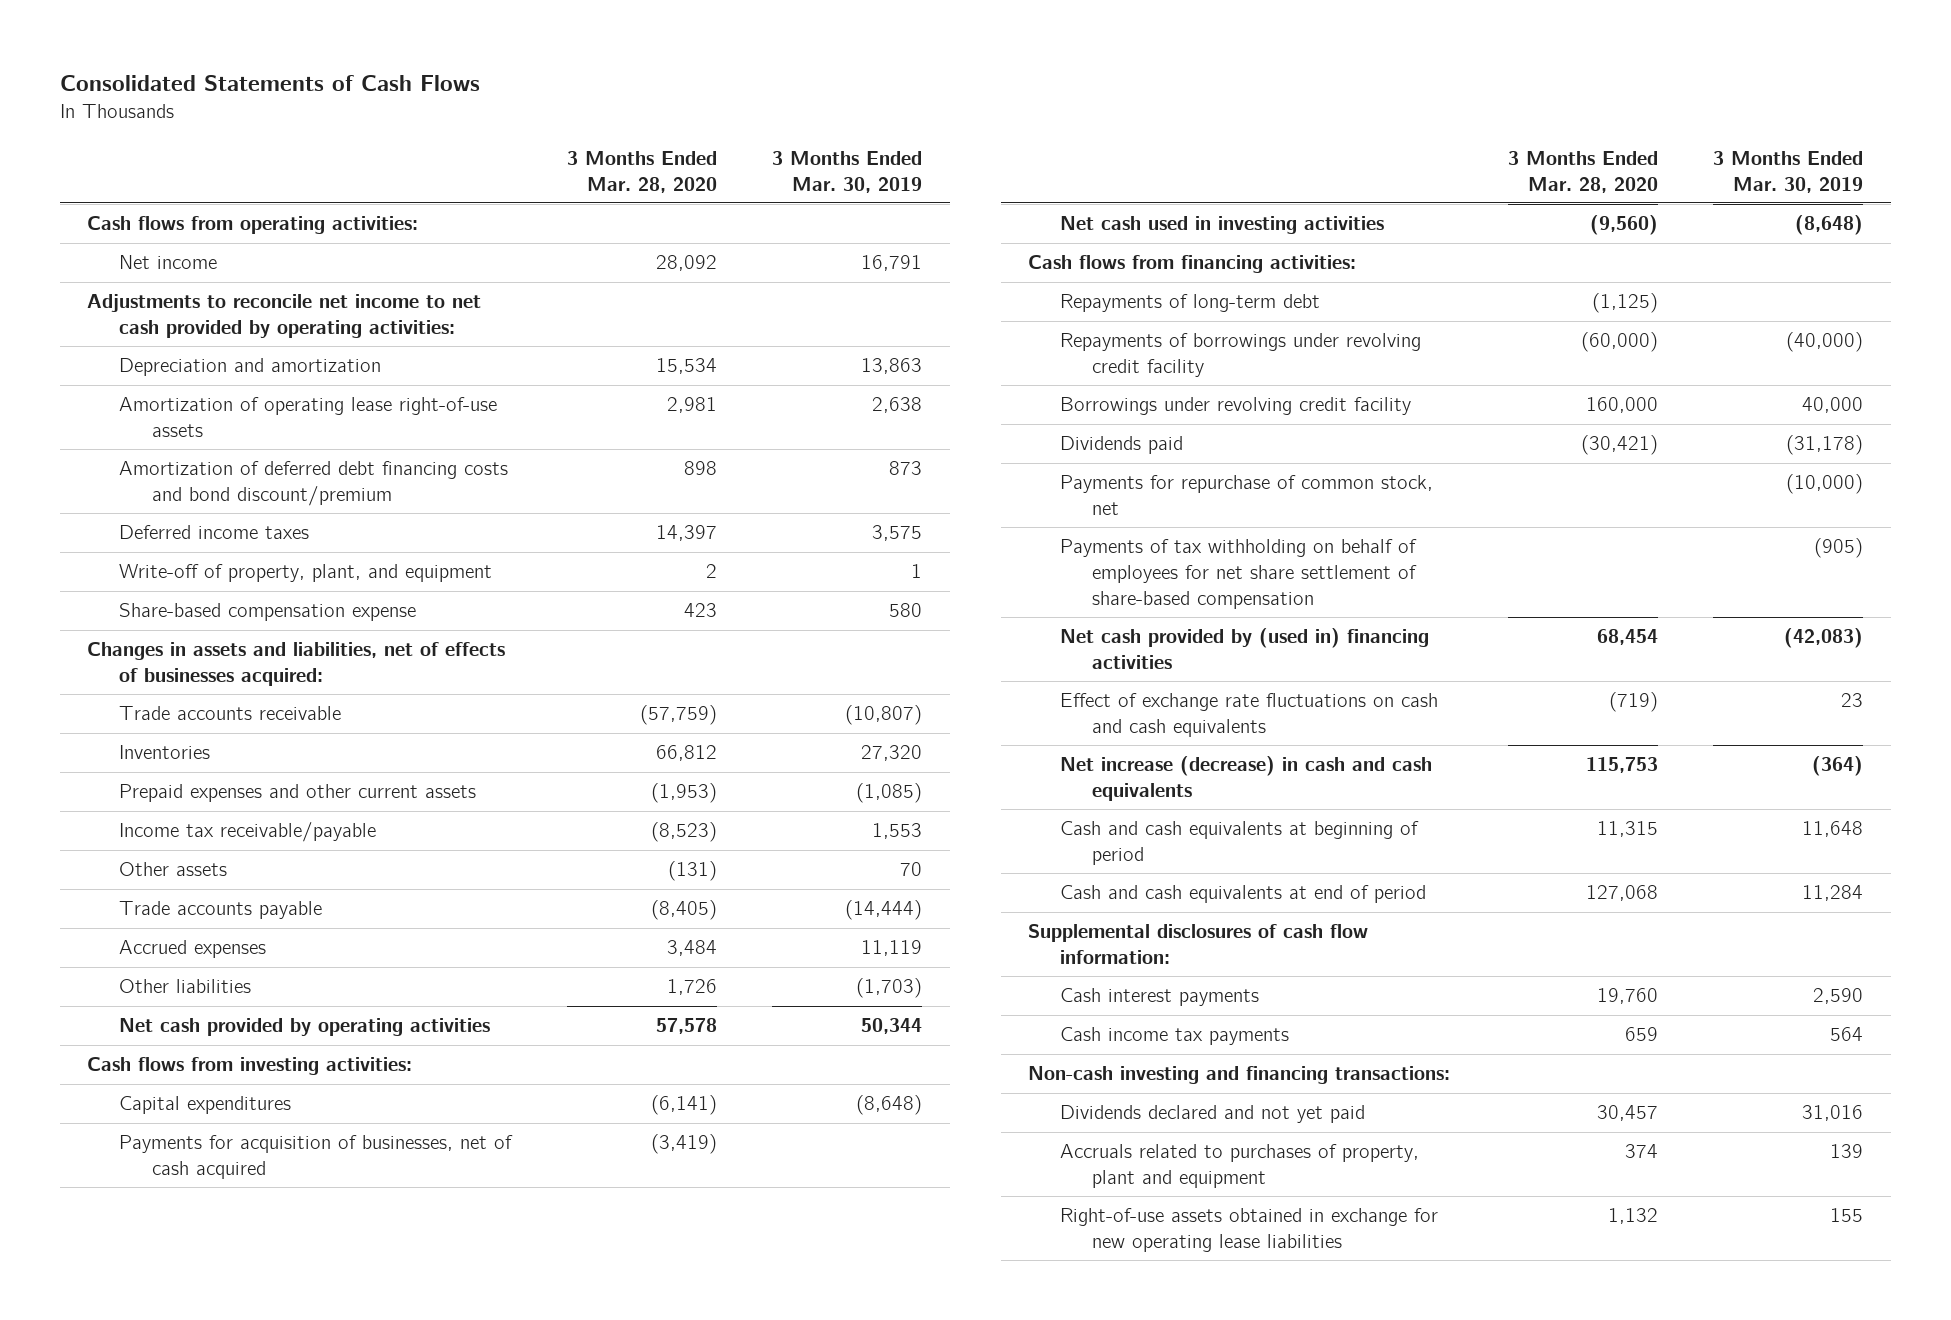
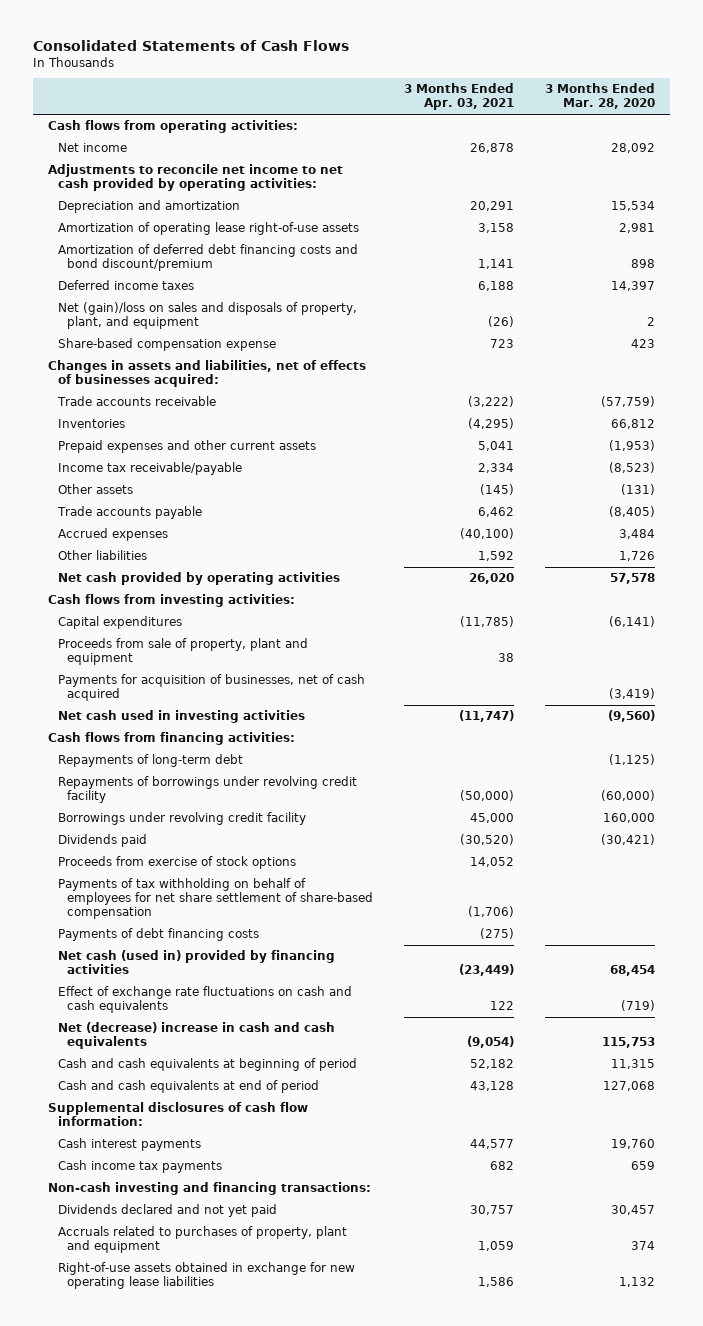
- | 3 Months Ended Mar. 28, 2020 | 3 Months Ended Mar. 30, 2019
+ | 3 Months Ended Apr. 03, 2021 | 3 Months Ended Mar. 28, 2020
- Write-off of property, plant, and equipment | 2 | 1
+ Net (gain)/loss on sales and disposals of property, plant, and equipment | (26) | 2
+ Proceeds from sale of property, plant and equipment | 38 |
- Payments for repurchase of common stock, net | | (10,000)
+ Proceeds from exercise of stock options | 14,052 |
- Net cash provided by (used in) financing activities | 68,454 | (42,083)
+ Payments of debt financing costs | (275) |
+ Net cash (used in) provided by financing activities | (23,449) | 68,454
- Net increase (decrease) in cash and cash equivalents | 115,753 | (364)
+ Net (decrease) increase in cash and cash equivalents | (9,054) | 115,753

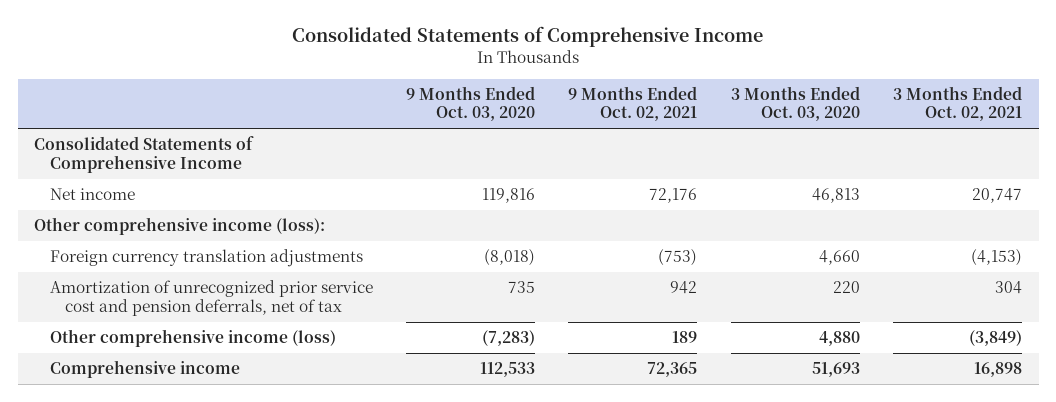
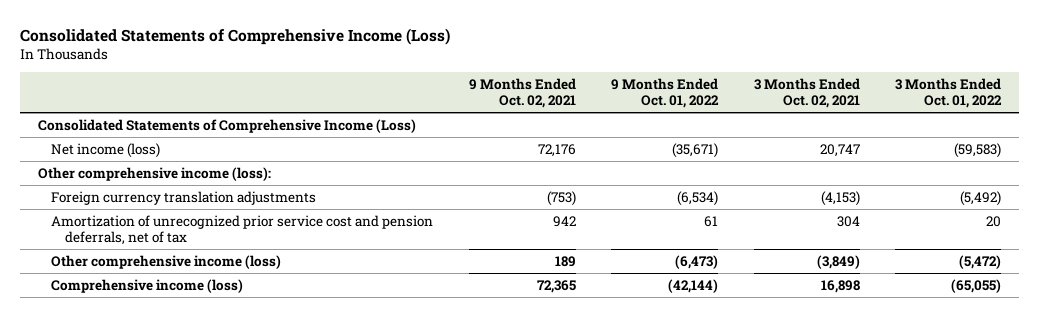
- Consolidated Statements of Comprehensive Income
+ Consolidated Statements of Comprehensive Income (Loss)
- | 9 Months Ended Oct. 03, 2020 | 9 Months Ended Oct. 02, 2021 | 3 Months Ended Oct. 03, 2020 | 3 Months Ended Oct. 02, 2021
+ | 9 Months Ended Oct. 02, 2021 | 9 Months Ended Oct. 01, 2022 | 3 Months Ended Oct. 02, 2021 | 3 Months Ended Oct. 01, 2022
- Consolidated Statements of Comprehensive Income
- Net income | 119,816 | 72,176 | 46,813 | 20,747
+ Consolidated Statements of Comprehensive Income (Loss)
+ Net income (loss) | 72,176 | (35,671) | 20,747 | (59,583)
- Comprehensive income | 112,533 | 72,365 | 51,693 | 16,898
+ Comprehensive income (loss) | 72,365 | (42,144) | 16,898 | (65,055)

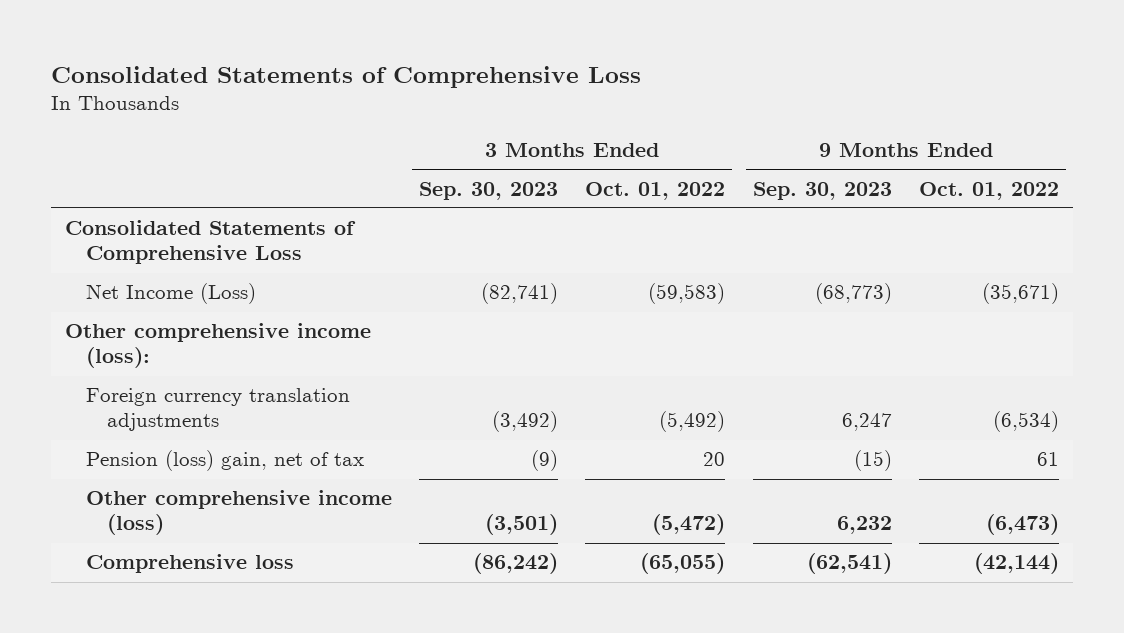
- Consolidated Statements of Comprehensive Income (Loss)
+ Consolidated Statements of Comprehensive Loss
- | 9 Months Ended Oct. 02, 2021 | 9 Months Ended Oct. 01, 2022 | 3 Months Ended Oct. 02, 2021 | 3 Months Ended Oct. 01, 2022
+ | 3 Months Ended Sep. 30, 2023 | 3 Months Ended Oct. 01, 2022 | 9 Months Ended Sep. 30, 2023 | 9 Months Ended Oct. 01, 2022
- Consolidated Statements of Comprehensive Income (Loss)
- Net income (loss) | 72,176 | (35,671) | 20,747 | (59,583)
+ Consolidated Statements of Comprehensive Loss
+ Net Income (Loss) | (82,741) | (59,583) | (68,773) | (35,671)
- Amortization of unrecognized prior service cost and pension deferrals, net of tax | 942 | 61 | 304 | 20
+ Pension (loss) gain, net of tax | (9) | 20 | (15) | 61
- Comprehensive income (loss) | 72,365 | (42,144) | 16,898 | (65,055)
+ Comprehensive loss | (86,242) | (65,055) | (62,541) | (42,144)

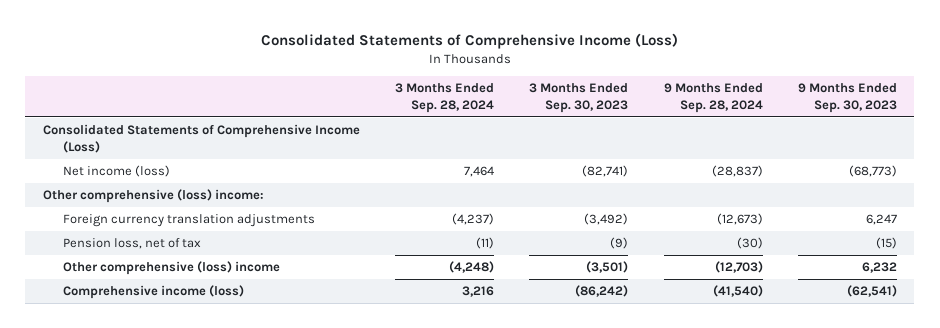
- Consolidated Statements of Comprehensive Loss
+ Consolidated Statements of Comprehensive Income (Loss)
- | 3 Months Ended Sep. 30, 2023 | 3 Months Ended Oct. 01, 2022 | 9 Months Ended Sep. 30, 2023 | 9 Months Ended Oct. 01, 2022
+ | 3 Months Ended Sep. 28, 2024 | 3 Months Ended Sep. 30, 2023 | 9 Months Ended Sep. 28, 2024 | 9 Months Ended Sep. 30, 2023
- Consolidated Statements of Comprehensive Loss
- Net Income (Loss) | (82,741) | (59,583) | (68,773) | (35,671)
- Other comprehensive income (loss):
+ Consolidated Statements of Comprehensive Income (Loss)
+ Net income (loss) | 7,464 | (82,741) | (28,837) | (68,773)
+ Other comprehensive (loss) income:
- Pension (loss) gain, net of tax | (9) | 20 | (15) | 61
- Other comprehensive income (loss) | (3,501) | (5,472) | 6,232 | (6,473)
- Comprehensive loss | (86,242) | (65,055) | (62,541) | (42,144)
+ Pension loss, net of tax | (11) | (9) | (30) | (15)
+ Other comprehensive (loss) income | (4,248) | (3,501) | (12,703) | 6,232
+ Comprehensive income (loss) | 3,216 | (86,242) | (41,540) | (62,541)

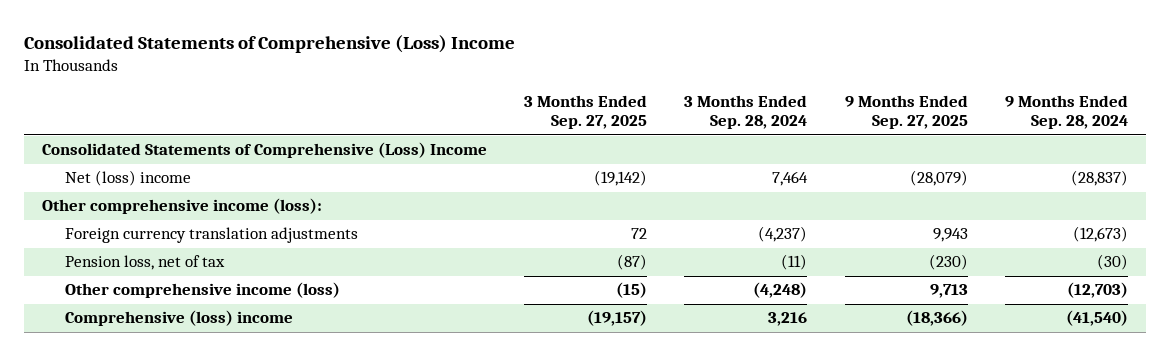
- Consolidated Statements of Comprehensive Income (Loss)
+ Consolidated Statements of Comprehensive (Loss) Income
- | 3 Months Ended Sep. 28, 2024 | 3 Months Ended Sep. 30, 2023 | 9 Months Ended Sep. 28, 2024 | 9 Months Ended Sep. 30, 2023
+ | 3 Months Ended Sep. 27, 2025 | 3 Months Ended Sep. 28, 2024 | 9 Months Ended Sep. 27, 2025 | 9 Months Ended Sep. 28, 2024
- Consolidated Statements of Comprehensive Income (Loss)
- Net income (loss) | 7,464 | (82,741) | (28,837) | (68,773)
- Other comprehensive (loss) income:
+ Consolidated Statements of Comprehensive (Loss) Income
+ Net (loss) income | (19,142) | 7,464 | (28,079) | (28,837)
+ Other comprehensive income (loss):
- Other comprehensive (loss) income | (4,248) | (3,501) | (12,703) | 6,232
- Comprehensive income (loss) | 3,216 | (86,242) | (41,540) | (62,541)
+ Other comprehensive income (loss) | (15) | (4,248) | 9,713 | (12,703)
+ Comprehensive (loss) income | (19,157) | 3,216 | (18,366) | (41,540)

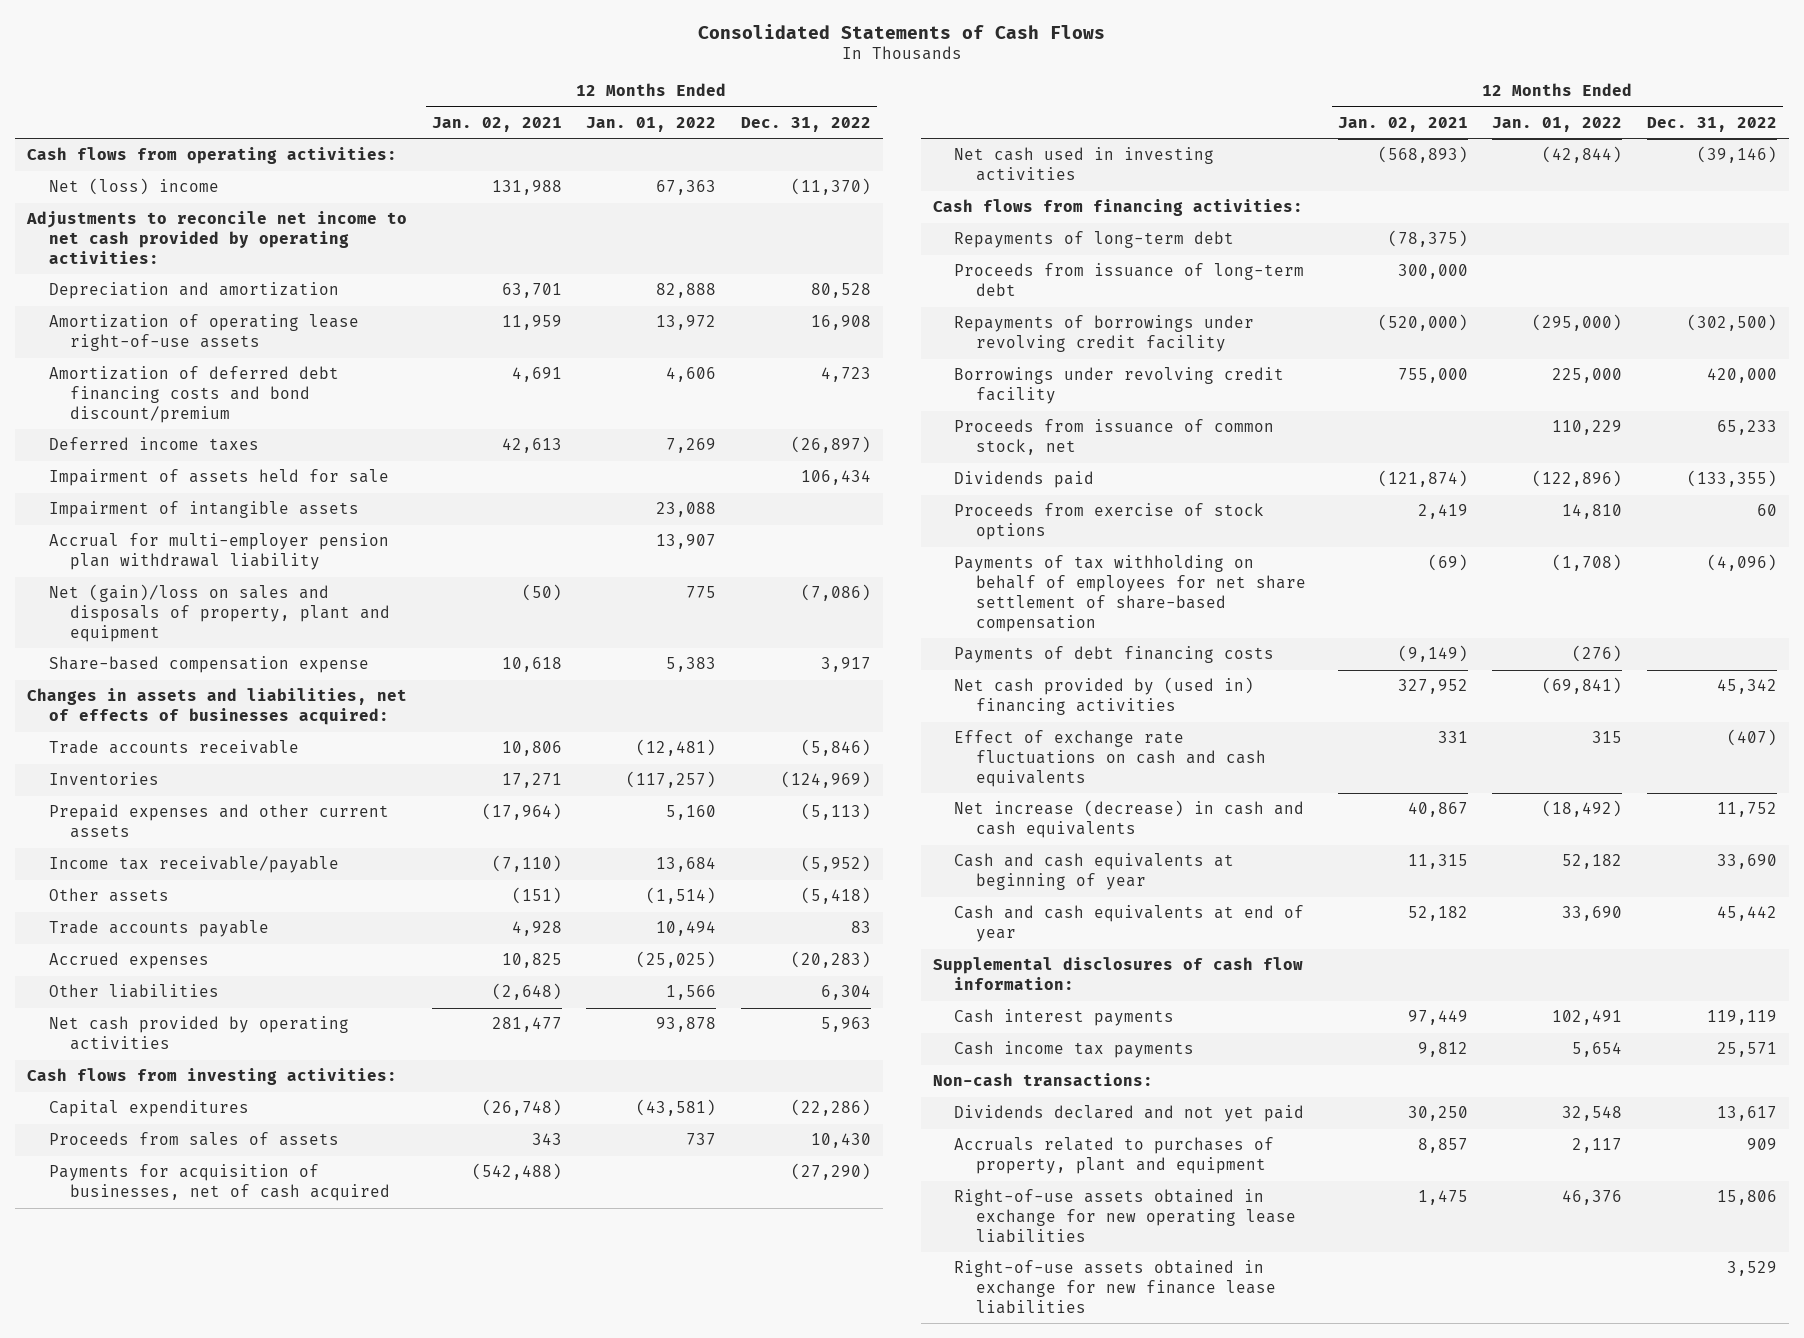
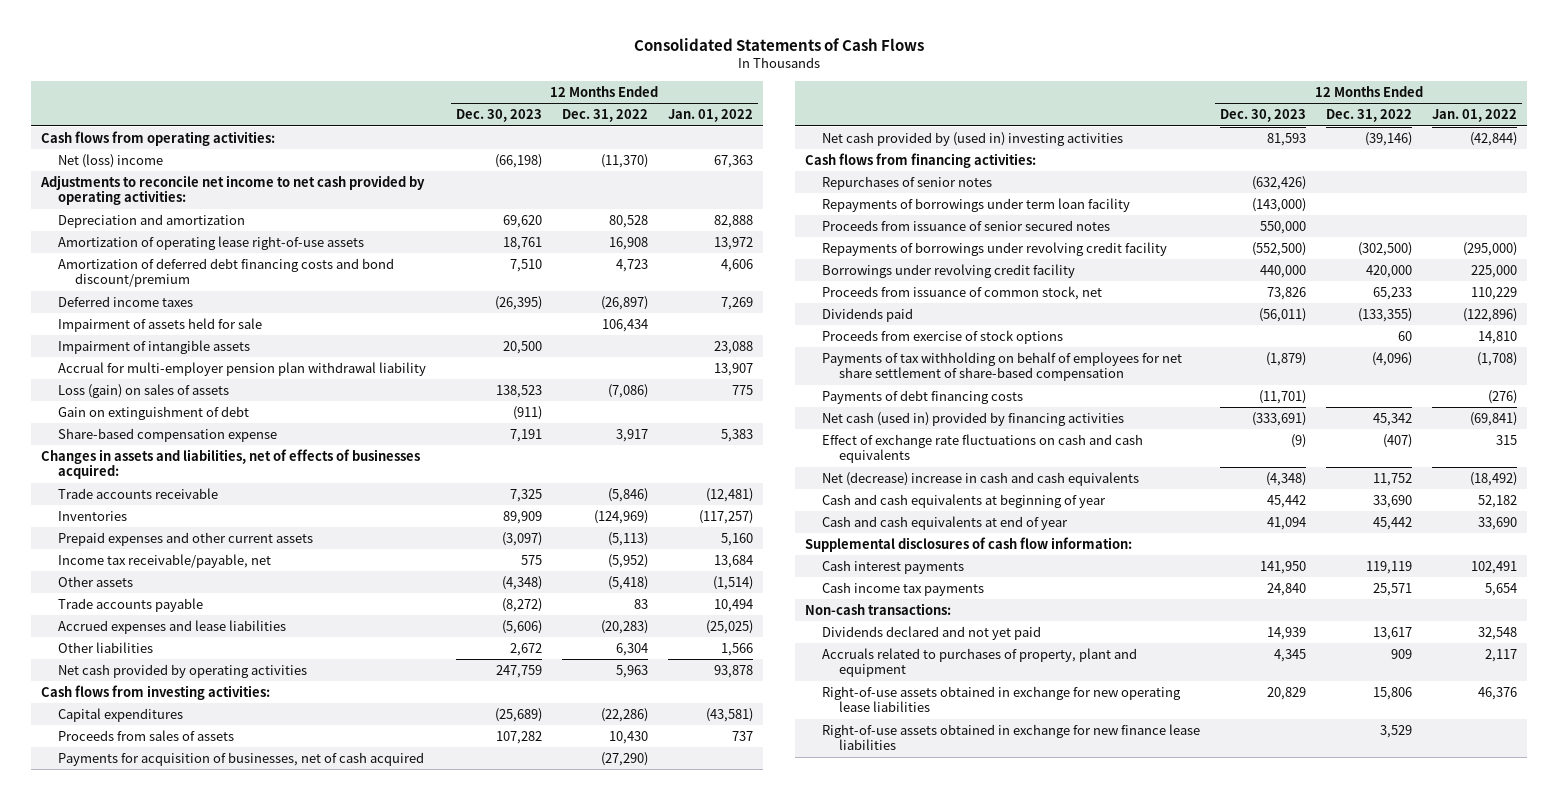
- | 12 Months Ended Jan. 02, 2021 | 12 Months Ended Jan. 01, 2022 | 12 Months Ended Dec. 31, 2022
+ | 12 Months Ended Dec. 30, 2023 | 12 Months Ended Dec. 31, 2022 | 12 Months Ended Jan. 01, 2022
- Net (gain)/loss on sales and disposals of property, plant and equipment | (50) | 775 | (7,086)
+ Loss (gain) on sales of assets | 138,523 | (7,086) | 775
+ Gain on extinguishment of debt | (911) | |
- Income tax receivable/payable | (7,110) | 13,684 | (5,952)
+ Income tax receivable/payable, net | 575 | (5,952) | 13,684
- Accrued expenses | 10,825 | (25,025) | (20,283)
+ Accrued expenses and lease liabilities | (5,606) | (20,283) | (25,025)
- Net cash used in investing activities | (568,893) | (42,844) | (39,146)
+ Net cash provided by (used in) investing activities | 81,593 | (39,146) | (42,844)
- Repayments of long-term debt | (78,375) | |
- Proceeds from issuance of long-term debt | 300,000 | |
+ Repurchases of senior notes | (632,426) | |
+ Repayments of borrowings under term loan facility | (143,000) | |
+ Proceeds from issuance of senior secured notes | 550,000 | |
- Net cash provided by (used in) financing activities | 327,952 | (69,841) | 45,342
+ Net cash (used in) provided by financing activities | (333,691) | 45,342 | (69,841)
- Net increase (decrease) in cash and cash equivalents | 40,867 | (18,492) | 11,752
+ Net (decrease) increase in cash and cash equivalents | (4,348) | 11,752 | (18,492)

